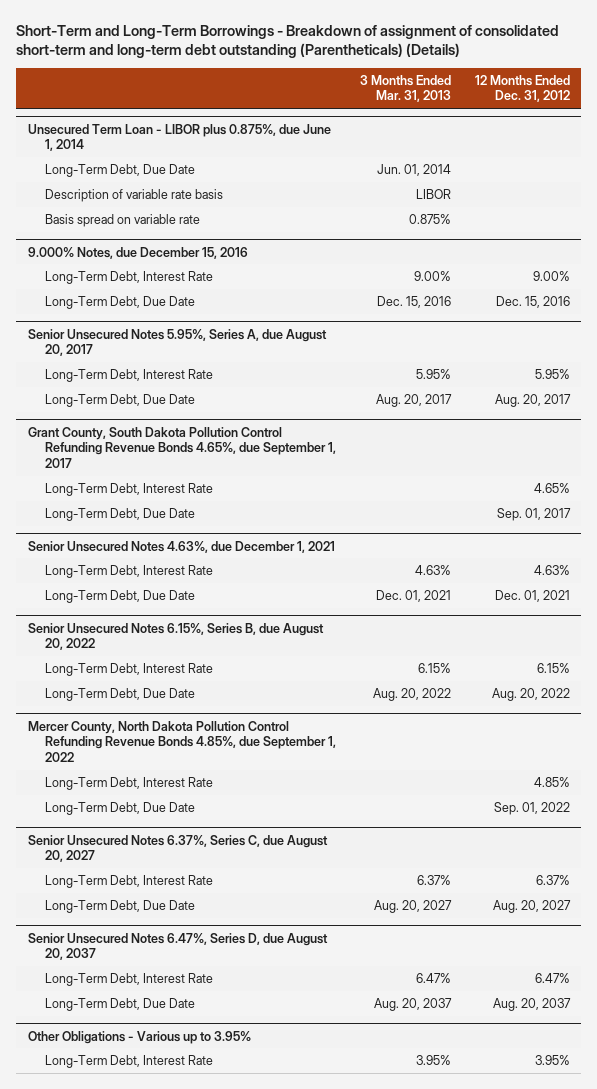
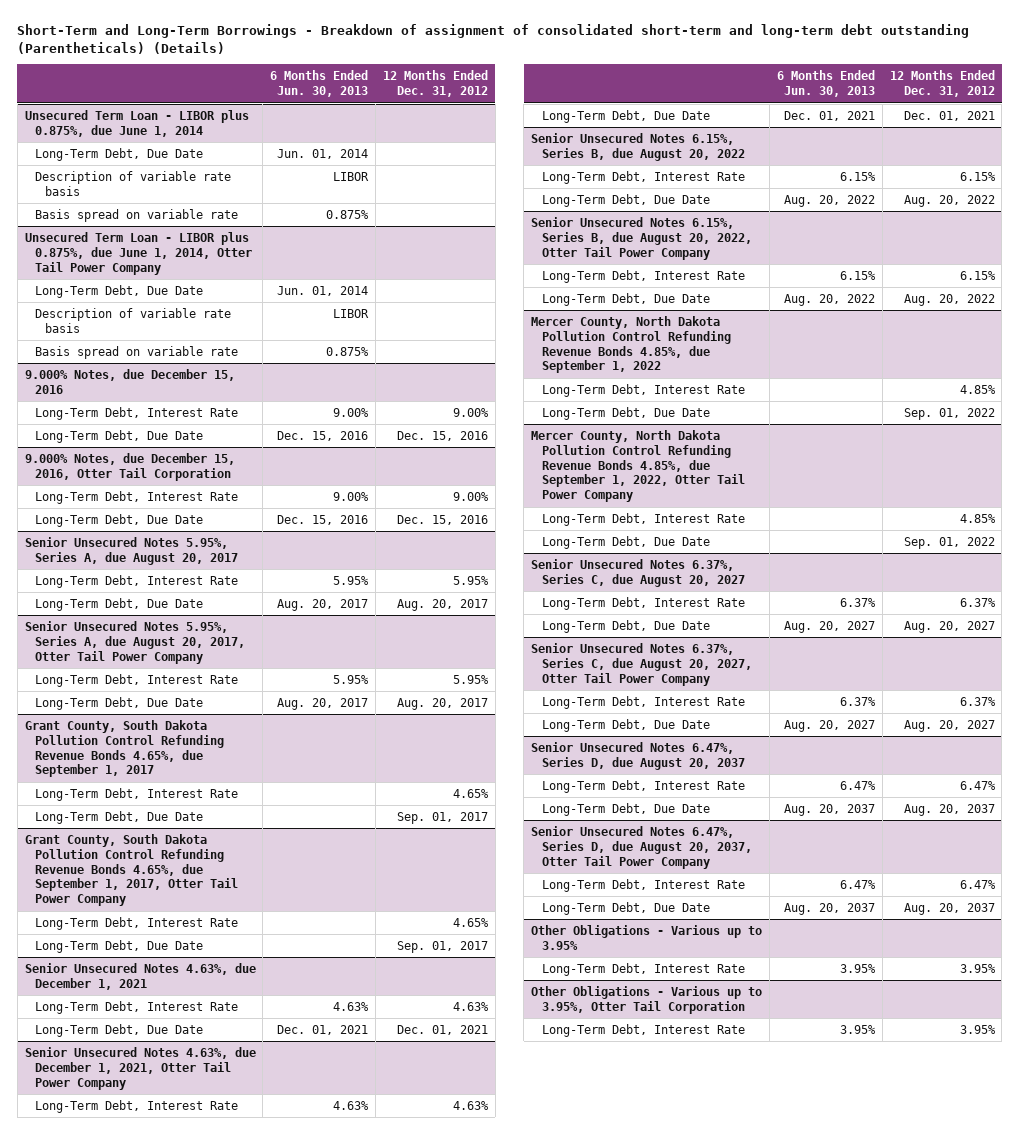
- | 3 Months Ended Mar. 31, 2013 | 12 Months Ended Dec. 31, 2012
+ | 6 Months Ended Jun. 30, 2013 | 12 Months Ended Dec. 31, 2012
+ Unsecured Term Loan - LIBOR plus 0.875%, due June 1, 2014, Otter Tail Power Company
+ Long-Term Debt, Due Date | Jun. 01, 2014 |
+ Description of variable rate basis | LIBOR |
+ Basis spread on variable rate | 0.875% |
+ 9.000% Notes, due December 15, 2016, Otter Tail Corporation
+ Long-Term Debt, Interest Rate | 9.00% | 9.00%
+ Long-Term Debt, Due Date | Dec. 15, 2016 | Dec. 15, 2016
+ Senior Unsecured Notes 5.95%, Series A, due August 20, 2017, Otter Tail Power Company
+ Long-Term Debt, Interest Rate | 5.95% | 5.95%
+ Long-Term Debt, Due Date | Aug. 20, 2017 | Aug. 20, 2017
+ Grant County, South Dakota Pollution Control Refunding Revenue Bonds 4.65%, due September 1, 2017, Otter Tail Power Company
+ Long-Term Debt, Interest Rate | | 4.65%
+ Long-Term Debt, Due Date | | Sep. 01, 2017
+ Senior Unsecured Notes 4.63%, due December 1, 2021, Otter Tail Power Company
+ Long-Term Debt, Interest Rate | 4.63% | 4.63%
+ Long-Term Debt, Due Date | Dec. 01, 2021 | Dec. 01, 2021
+ Senior Unsecured Notes 6.15%, Series B, due August 20, 2022, Otter Tail Power Company
+ Long-Term Debt, Interest Rate | 6.15% | 6.15%
+ Long-Term Debt, Due Date | Aug. 20, 2022 | Aug. 20, 2022
+ Mercer County, North Dakota Pollution Control Refunding Revenue Bonds 4.85%, due September 1, 2022, Otter Tail Power Company
+ Long-Term Debt, Interest Rate | | 4.85%
+ Long-Term Debt, Due Date | | Sep. 01, 2022
+ Senior Unsecured Notes 6.37%, Series C, due August 20, 2027, Otter Tail Power Company
+ Long-Term Debt, Interest Rate | 6.37% | 6.37%
+ Long-Term Debt, Due Date | Aug. 20, 2027 | Aug. 20, 2027
+ Senior Unsecured Notes 6.47%, Series D, due August 20, 2037, Otter Tail Power Company
+ Long-Term Debt, Interest Rate | 6.47% | 6.47%
+ Long-Term Debt, Due Date | Aug. 20, 2037 | Aug. 20, 2037
+ Other Obligations - Various up to 3.95%, Otter Tail Corporation
+ Long-Term Debt, Interest Rate | 3.95% | 3.95%

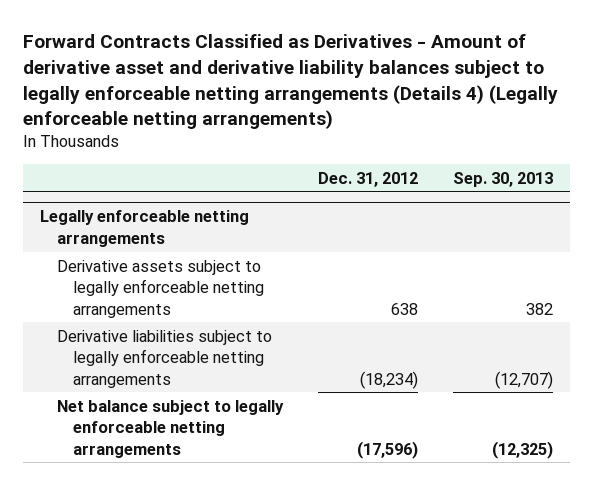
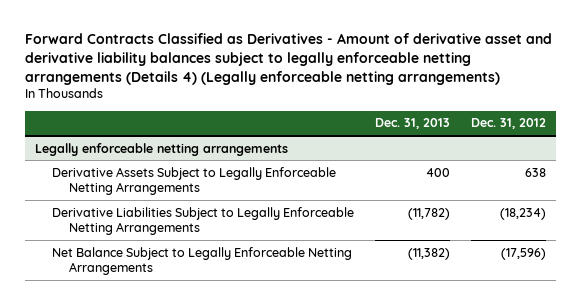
- | Dec. 31, 2012 | Sep. 30, 2013
+ | Dec. 31, 2013 | Dec. 31, 2012
@ Legally enforceable netting arrangements
- Derivative assets subject to legally enforceable netting arrangements | 638 | 382
- Derivative liabilities subject to legally enforceable netting arrangements | (18,234) | (12,707)
- Net balance subject to legally enforceable netting arrangements | (17,596) | (12,325)
+ Derivative Assets Subject to Legally Enforceable Netting Arrangements | 400 | 638
+ Derivative Liabilities Subject to Legally Enforceable Netting Arrangements | (11,782) | (18,234)
+ Net Balance Subject to Legally Enforceable Netting Arrangements | (11,382) | (17,596)

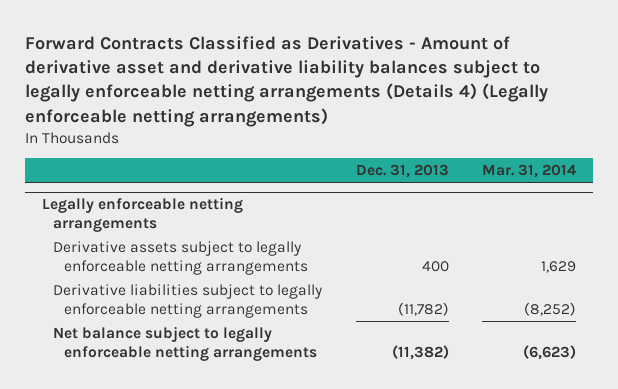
- | Dec. 31, 2013 | Dec. 31, 2012
+ | Dec. 31, 2013 | Mar. 31, 2014
@ Legally enforceable netting arrangements
- Derivative Assets Subject to Legally Enforceable Netting Arrangements | 400 | 638
- Derivative Liabilities Subject to Legally Enforceable Netting Arrangements | (11,782) | (18,234)
- Net Balance Subject to Legally Enforceable Netting Arrangements | (11,382) | (17,596)
+ Derivative assets subject to legally enforceable netting arrangements | 400 | 1,629
+ Derivative liabilities subject to legally enforceable netting arrangements | (11,782) | (8,252)
+ Net balance subject to legally enforceable netting arrangements | (11,382) | (6,623)

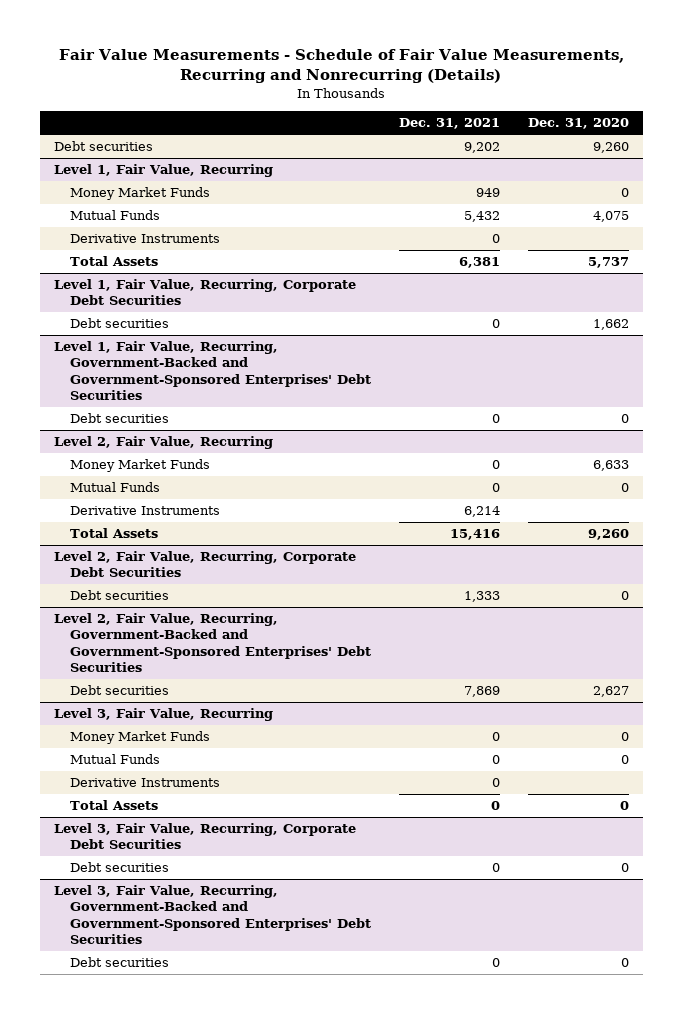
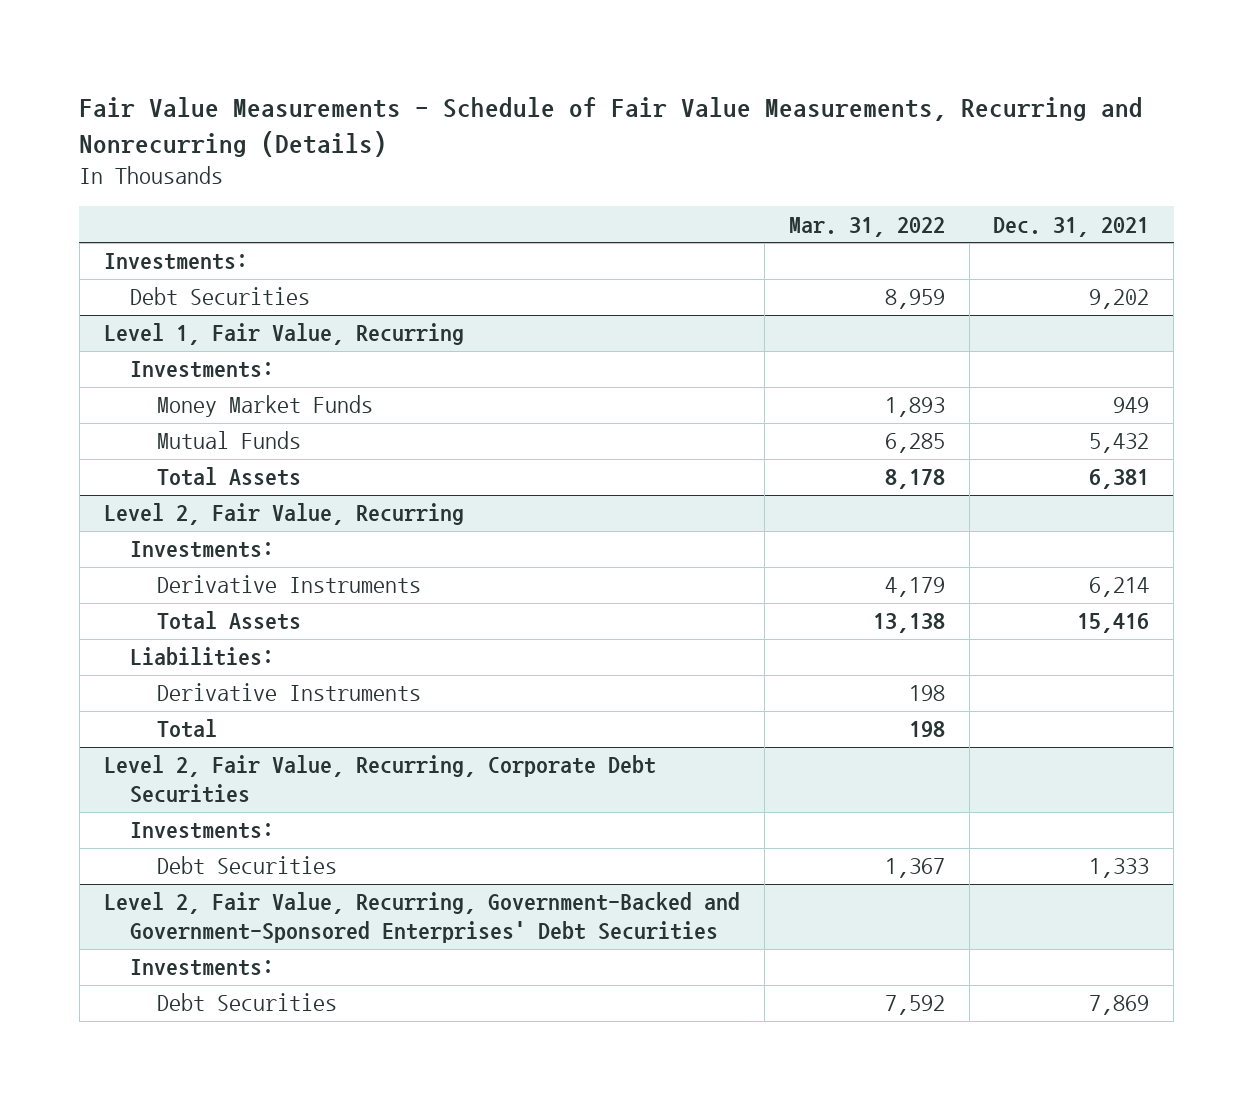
- | Dec. 31, 2021 | Dec. 31, 2020
+ | Mar. 31, 2022 | Dec. 31, 2021
- Debt securities | 9,202 | 9,260
+ Investments:
+ Debt Securities | 8,959 | 9,202
@ Level 1, Fair Value, Recurring
+ Investments:
- Derivative Instruments | 0 |
- Level 1, Fair Value, Recurring, Corporate Debt Securities
- Debt securities | 0 | 1,662
- Level 1, Fair Value, Recurring, Government-Backed and Government-Sponsored Enterprises' Debt Securities
- Debt securities | 0 | 0
@ Level 2, Fair Value, Recurring
- Money Market Funds | 0 | 6,633
- Mutual Funds | 0 | 0
+ Investments:
+ Liabilities:
+ Derivative Instruments | 198 |
+ Total | 198 |
@ Level 2, Fair Value, Recurring, Corporate Debt Securities
- Debt securities | 1,333 | 0
+ Investments:
+ Debt Securities | 1,367 | 1,333
@ Level 2, Fair Value, Recurring, Government-Backed and Government-Sponsored Enterprises' Debt Securities
- Debt securities | 7,869 | 2,627
- Level 3, Fair Value, Recurring
- Money Market Funds | 0 | 0
- Mutual Funds | 0 | 0
- Derivative Instruments | 0 |
- Total Assets | 0 | 0
- Level 3, Fair Value, Recurring, Corporate Debt Securities
- Debt securities | 0 | 0
- Level 3, Fair Value, Recurring, Government-Backed and Government-Sponsored Enterprises' Debt Securities
- Debt securities | 0 | 0
@ Level 2, Fair Value, Recurring, Government-Backed and Government-Sponsored Enterprises' Debt Securities
+ Investments:
+ Debt Securities | 7,592 | 7,869

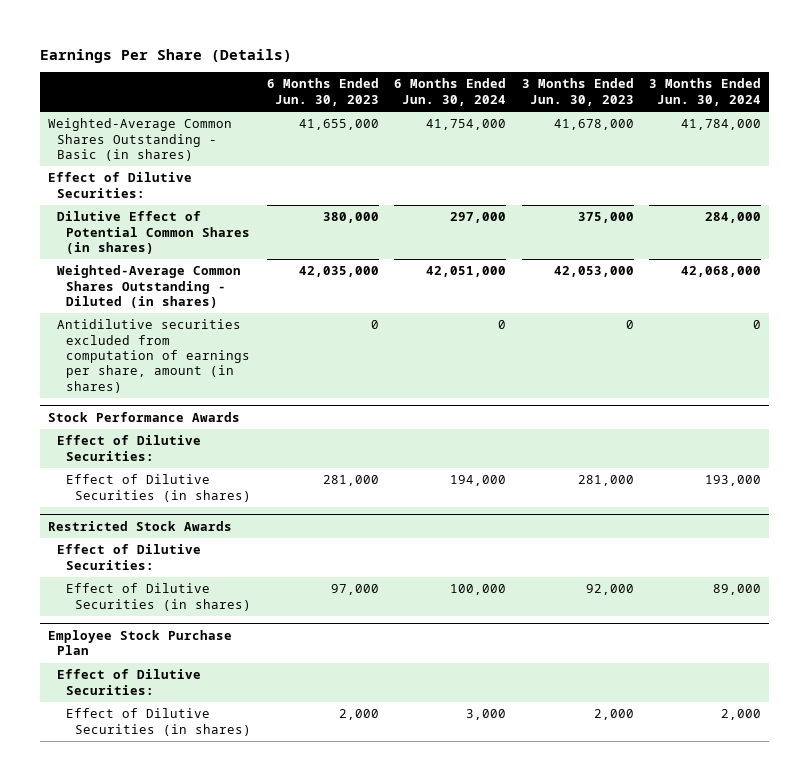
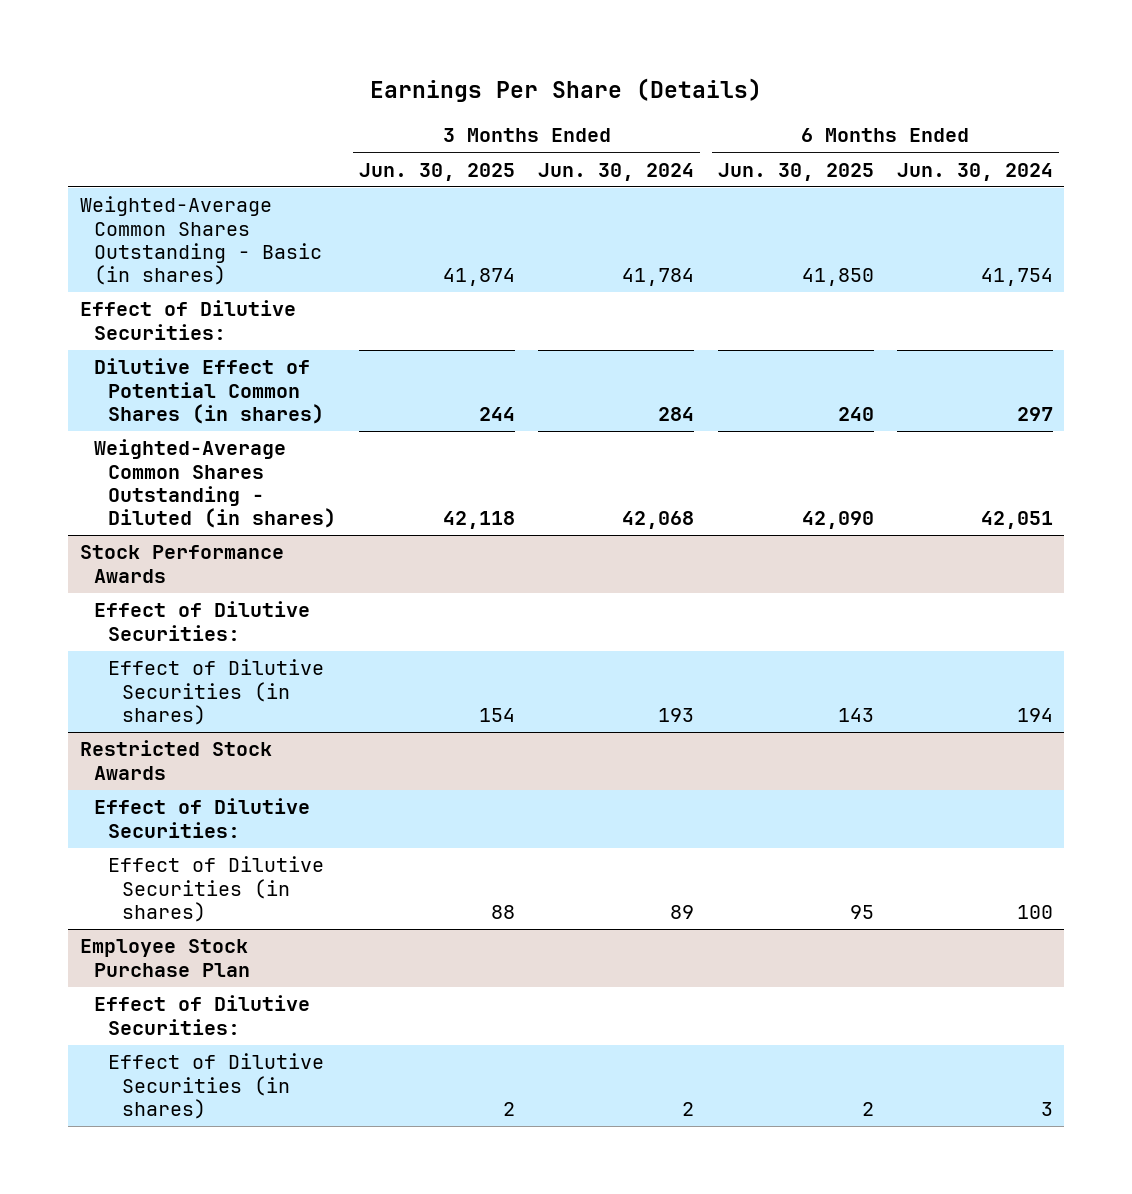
- | 6 Months Ended Jun. 30, 2023 | 6 Months Ended Jun. 30, 2024 | 3 Months Ended Jun. 30, 2023 | 3 Months Ended Jun. 30, 2024
+ | 3 Months Ended Jun. 30, 2025 | 3 Months Ended Jun. 30, 2024 | 6 Months Ended Jun. 30, 2025 | 6 Months Ended Jun. 30, 2024
- Weighted-Average Common Shares Outstanding - Basic (in shares) | 41,655,000 | 41,754,000 | 41,678,000 | 41,784,000
+ Weighted-Average Common Shares Outstanding - Basic (in shares) | 41,874 | 41,784 | 41,850 | 41,754
- Dilutive Effect of Potential Common Shares (in shares) | 380,000 | 297,000 | 375,000 | 284,000
- Weighted-Average Common Shares Outstanding - Diluted (in shares) | 42,035,000 | 42,051,000 | 42,053,000 | 42,068,000
- Antidilutive securities excluded from computation of earnings per share, amount (in shares) | 0 | 0 | 0 | 0
+ Dilutive Effect of Potential Common Shares (in shares) | 244 | 284 | 240 | 297
+ Weighted-Average Common Shares Outstanding - Diluted (in shares) | 42,118 | 42,068 | 42,090 | 42,051
@ Stock Performance Awards
- Effect of Dilutive Securities (in shares) | 281,000 | 194,000 | 281,000 | 193,000
+ Effect of Dilutive Securities (in shares) | 154 | 193 | 143 | 194
@ Restricted Stock Awards
- Effect of Dilutive Securities (in shares) | 97,000 | 100,000 | 92,000 | 89,000
+ Effect of Dilutive Securities (in shares) | 88 | 89 | 95 | 100
@ Employee Stock Purchase Plan
- Effect of Dilutive Securities (in shares) | 2,000 | 3,000 | 2,000 | 2,000
+ Effect of Dilutive Securities (in shares) | 2 | 2 | 2 | 3

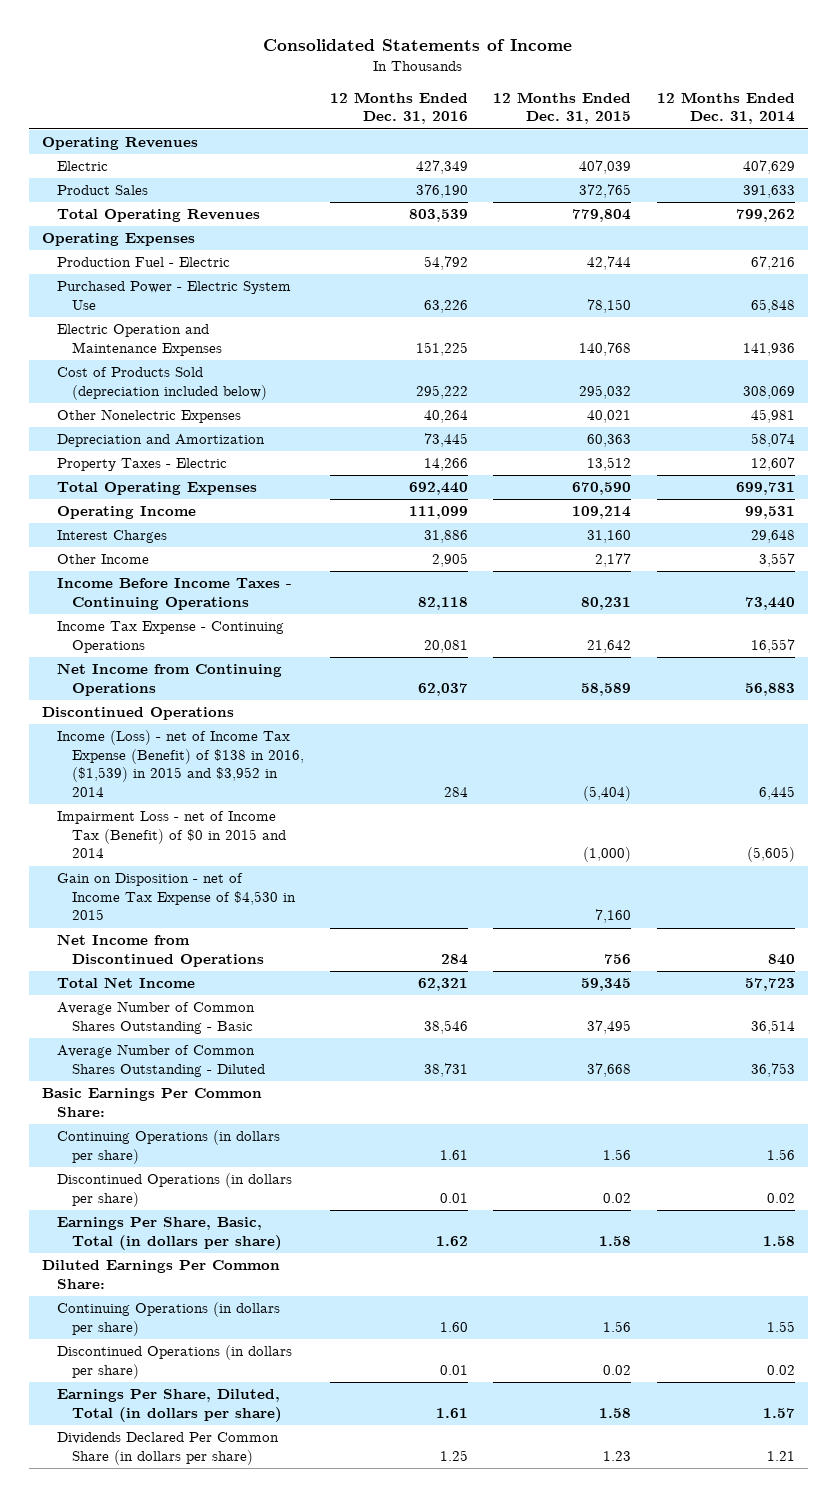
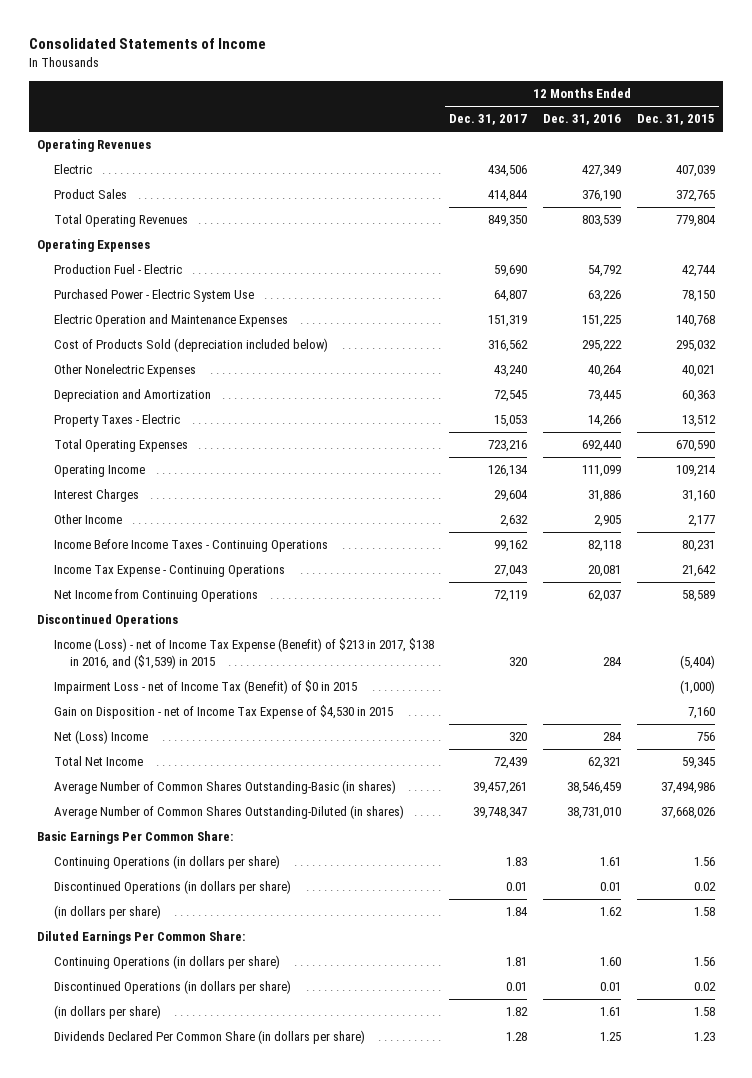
- | 12 Months Ended Dec. 31, 2016 | 12 Months Ended Dec. 31, 2015 | 12 Months Ended Dec. 31, 2014
+ | 12 Months Ended Dec. 31, 2017 | 12 Months Ended Dec. 31, 2016 | 12 Months Ended Dec. 31, 2015
- Income (Loss) - net of Income Tax Expense (Benefit) of $138 in 2016, ($1,539) in 2015 and $3,952 in 2014 | 284 | (5,404) | 6,445
- Impairment Loss - net of Income Tax (Benefit) of $0 in 2015 and 2014 | | (1,000) | (5,605)
+ Income (Loss) - net of Income Tax Expense (Benefit) of $213 in 2017, $138 in 2016, and ($1,539) in 2015 | 320 | 284 | (5,404)
+ Impairment Loss - net of Income Tax (Benefit) of $0 in 2015 | | | (1,000)
- Net Income from Discontinued Operations | 284 | 756 | 840
+ Net (Loss) Income | 320 | 284 | 756
- Average Number of Common Shares Outstanding - Basic | 38,546 | 37,495 | 36,514
- Average Number of Common Shares Outstanding - Diluted | 38,731 | 37,668 | 36,753
+ Average Number of Common Shares Outstanding-Basic (in shares) | 39,457,261 | 38,546,459 | 37,494,986
+ Average Number of Common Shares Outstanding-Diluted (in shares) | 39,748,347 | 38,731,010 | 37,668,026
- Earnings Per Share, Basic, Total (in dollars per share) | 1.62 | 1.58 | 1.58
+ (in dollars per share) | 1.84 | 1.62 | 1.58
- Earnings Per Share, Diluted, Total (in dollars per share) | 1.61 | 1.58 | 1.57
+ (in dollars per share) | 1.82 | 1.61 | 1.58

